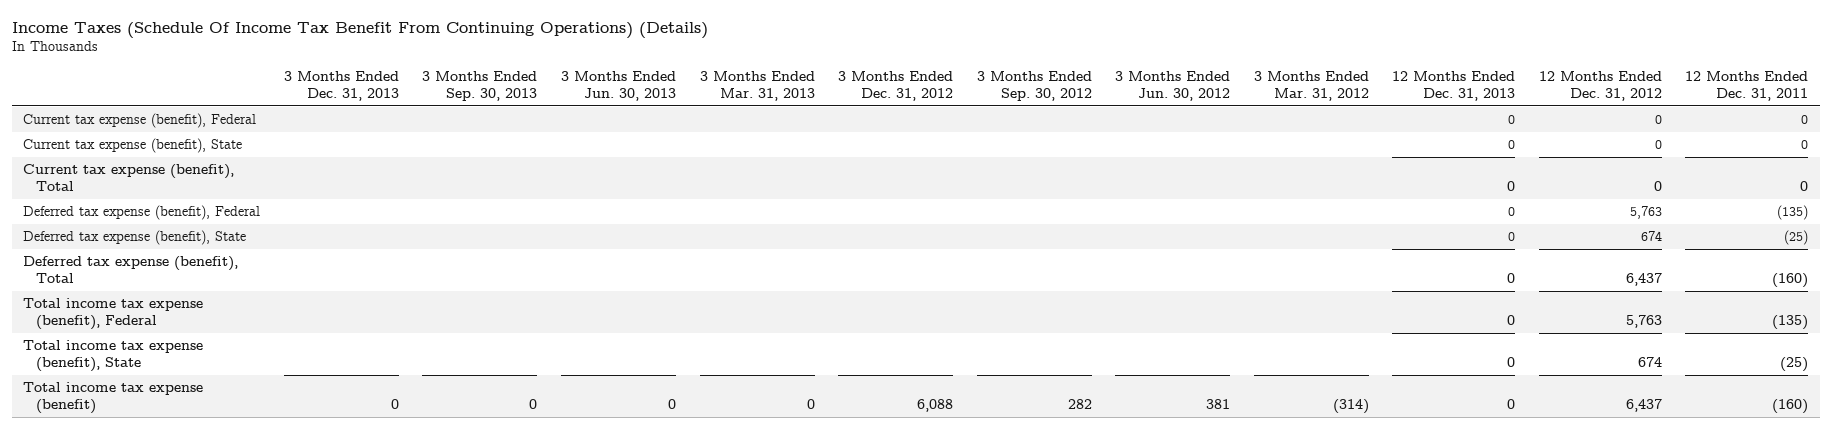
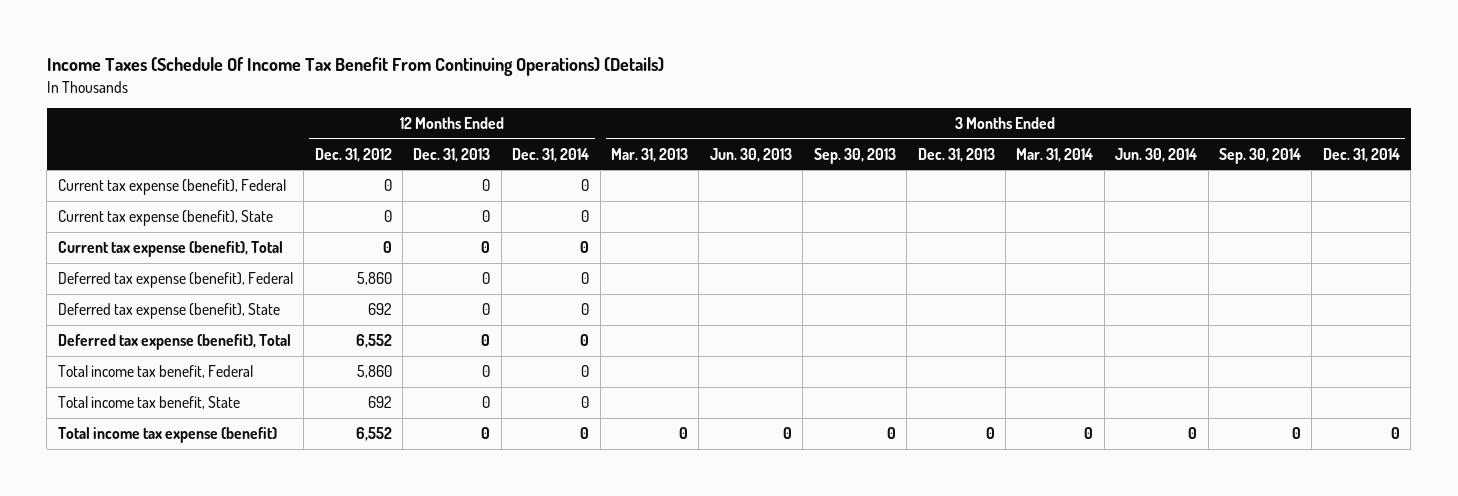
- | 3 Months Ended Dec. 31, 2013 | 3 Months Ended Sep. 30, 2013 | 3 Months Ended Jun. 30, 2013 | 3 Months Ended Mar. 31, 2013 | 3 Months Ended Dec. 31, 2012 | 3 Months Ended Sep. 30, 2012 | 3 Months Ended Jun. 30, 2012 | 3 Months Ended Mar. 31, 2012 | 12 Months Ended Dec. 31, 2013 | 12 Months Ended Dec. 31, 2012 | 12 Months Ended Dec. 31, 2011
+ | 12 Months Ended Dec. 31, 2012 | 12 Months Ended Dec. 31, 2013 | 12 Months Ended Dec. 31, 2014 | 3 Months Ended Mar. 31, 2013 | 3 Months Ended Jun. 30, 2013 | 3 Months Ended Sep. 30, 2013 | 3 Months Ended Dec. 31, 2013 | 3 Months Ended Mar. 31, 2014 | 3 Months Ended Jun. 30, 2014 | 3 Months Ended Sep. 30, 2014 | 3 Months Ended Dec. 31, 2014
- Deferred tax expense (benefit), Federal | | | | | | | | | 0 | 5,763 | (135)
- Deferred tax expense (benefit), State | | | | | | | | | 0 | 674 | (25)
- Deferred tax expense (benefit), Total | | | | | | | | | 0 | 6,437 | (160)
- Total income tax expense (benefit), Federal | | | | | | | | | 0 | 5,763 | (135)
- Total income tax expense (benefit), State | | | | | | | | | 0 | 674 | (25)
- Total income tax expense (benefit) | 0 | 0 | 0 | 0 | 6,088 | 282 | 381 | (314) | 0 | 6,437 | (160)
+ Deferred tax expense (benefit), Federal | 5,860 | 0 | 0 | | | | | | | |
+ Deferred tax expense (benefit), State | 692 | 0 | 0 | | | | | | | |
+ Deferred tax expense (benefit), Total | 6,552 | 0 | 0 | | | | | | | |
+ Total income tax benefit, Federal | 5,860 | 0 | 0 | | | | | | | |
+ Total income tax benefit, State | 692 | 0 | 0 | | | | | | | |
+ Total income tax expense (benefit) | 6,552 | 0 | 0 | 0 | 0 | 0 | 0 | 0 | 0 | 0 | 0

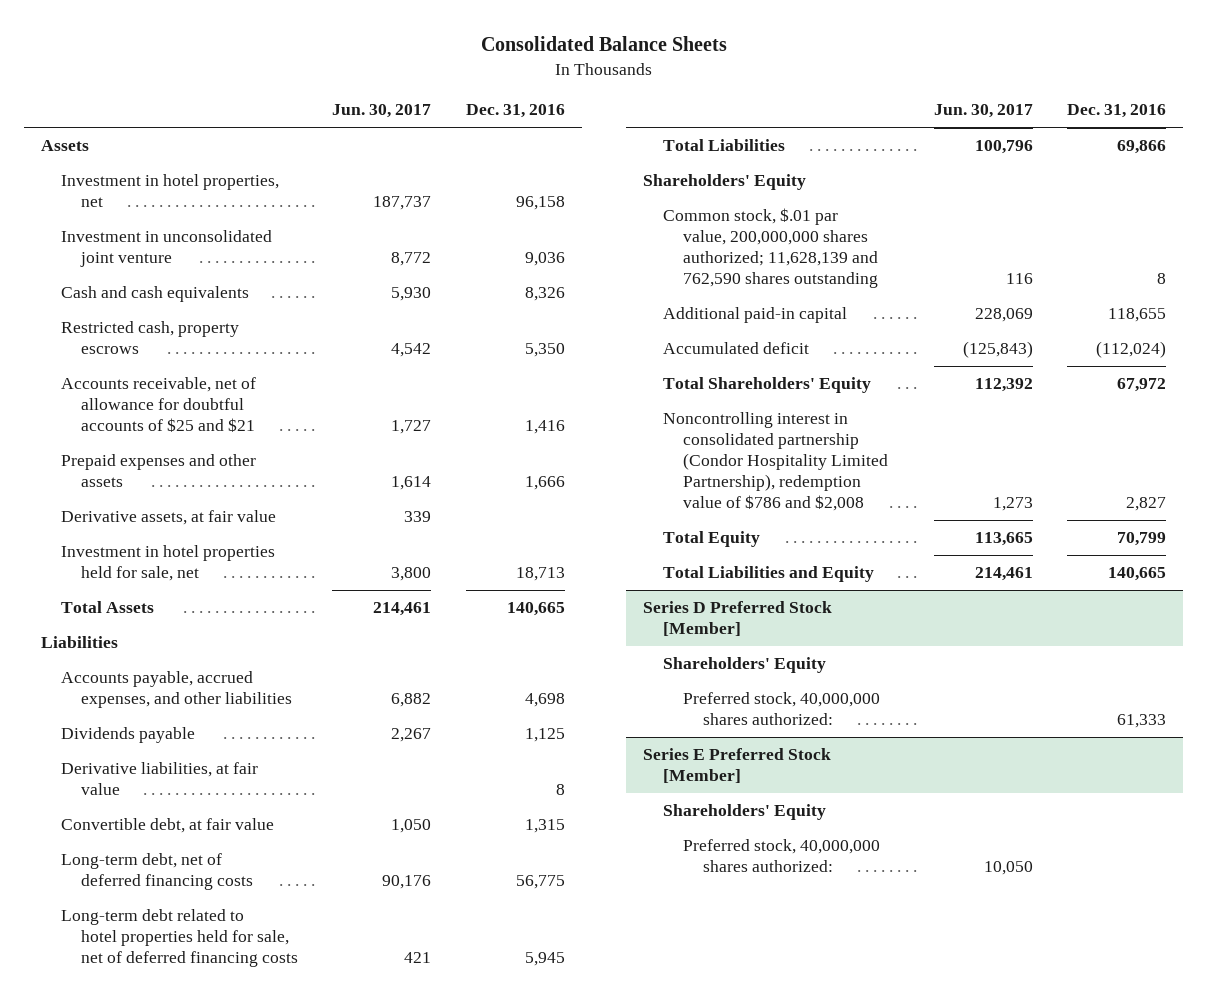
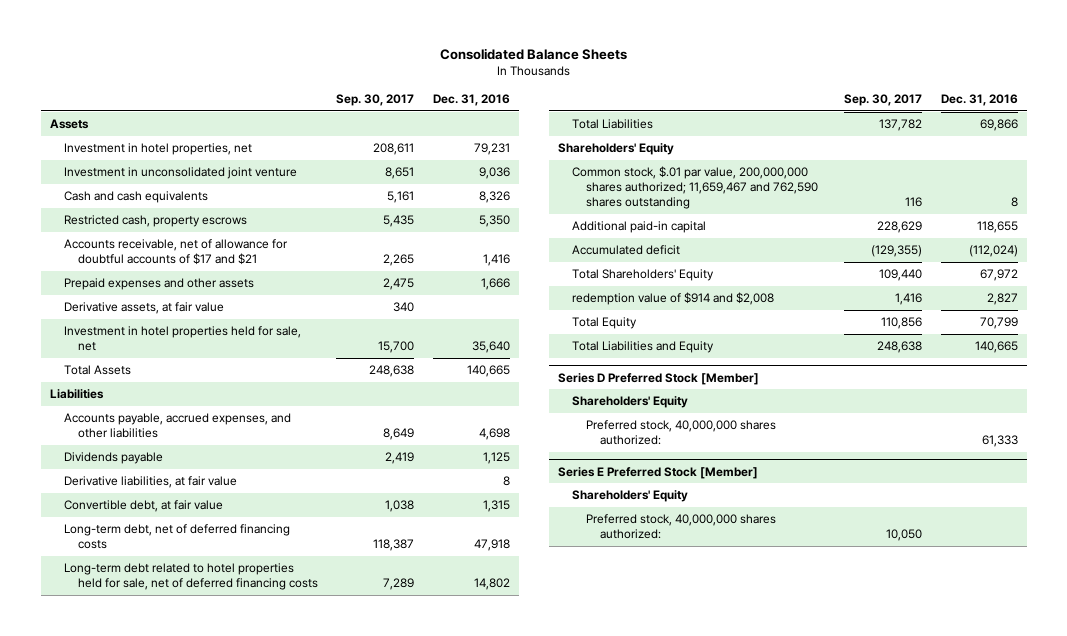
- | Jun. 30, 2017 | Dec. 31, 2016
+ | Sep. 30, 2017 | Dec. 31, 2016
- Investment in hotel properties, net | 187,737 | 96,158
+ Investment in hotel properties, net | 208,611 | 79,231
- Accounts receivable, net of allowance for doubtful accounts of $25 and $21 | 1,727 | 1,416
+ Accounts receivable, net of allowance for doubtful accounts of $17 and $21 | 2,265 | 1,416
- Investment in hotel properties held for sale, net | 3,800 | 18,713
+ Investment in hotel properties held for sale, net | 15,700 | 35,640
- Long-term debt, net of deferred financing costs | 90,176 | 56,775
- Long-term debt related to hotel properties held for sale, net of deferred financing costs | 421 | 5,945
+ Long-term debt, net of deferred financing costs | 118,387 | 47,918
+ Long-term debt related to hotel properties held for sale, net of deferred financing costs | 7,289 | 14,802
- Common stock, $.01 par value, 200,000,000 shares authorized; 11,628,139 and 762,590 shares outstanding | 116 | 8
+ Common stock, $.01 par value, 200,000,000 shares authorized; 11,659,467 and 762,590 shares outstanding | 116 | 8
- Noncontrolling interest in consolidated partnership (Condor Hospitality Limited Partnership), redemption value of $786 and $2,008 | 1,273 | 2,827
+ redemption value of $914 and $2,008 | 1,416 | 2,827

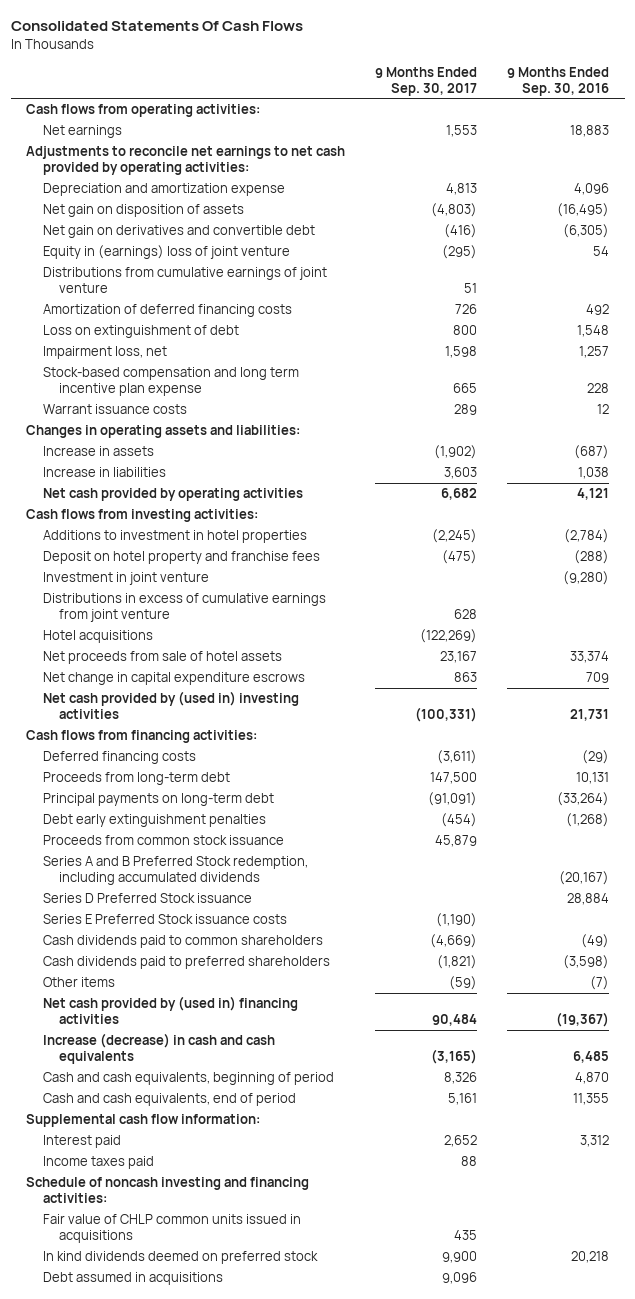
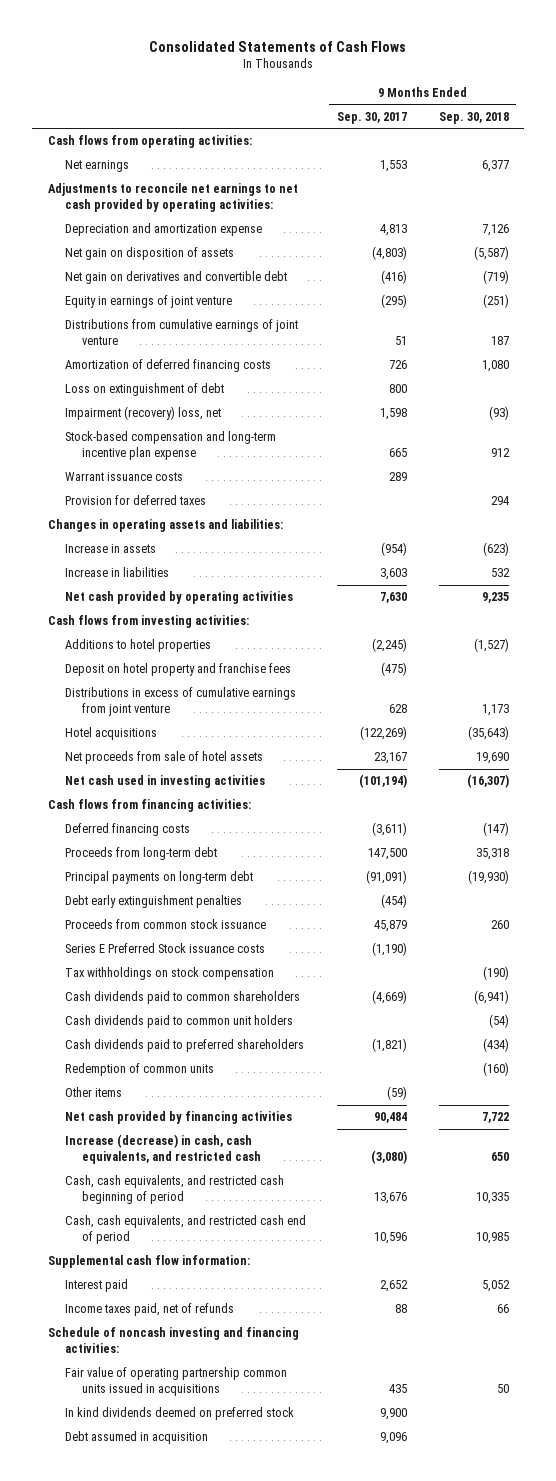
- Consolidated Statements Of Cash Flows
+ Consolidated Statements of Cash Flows
- | 9 Months Ended Sep. 30, 2017 | 9 Months Ended Sep. 30, 2016
+ | 9 Months Ended Sep. 30, 2017 | 9 Months Ended Sep. 30, 2018
- Equity in (earnings) loss of joint venture | (295) | 54
+ Equity in earnings of joint venture | (295) | (251)
- Impairment loss, net | 1,598 | 1,257
- Stock-based compensation and long term incentive plan expense | 665 | 228
+ Impairment (recovery) loss, net | 1,598 | (93)
+ Stock-based compensation and long-term incentive plan expense | 665 | 912
+ Provision for deferred taxes | | 294
- Increase in assets | (1,902) | (687)
+ Increase in assets | (954) | (623)
- Net cash provided by operating activities | 6,682 | 4,121
+ Net cash provided by operating activities | 7,630 | 9,235
- Additions to investment in hotel properties | (2,245) | (2,784)
+ Additions to hotel properties | (2,245) | (1,527)
- Investment in joint venture | | (9,280)
- Net change in capital expenditure escrows | 863 | 709
- Net cash provided by (used in) investing activities | (100,331) | 21,731
+ Net cash used in investing activities | (101,194) | (16,307)
- Series A and B Preferred Stock redemption, including accumulated dividends | | (20,167)
- Series D Preferred Stock issuance | | 28,884
+ Tax withholdings on stock compensation | | (190)
+ Cash dividends paid to common unit holders | | (54)
+ Redemption of common units | | (160)
- Net cash provided by (used in) financing activities | 90,484 | (19,367)
- Increase (decrease) in cash and cash equivalents | (3,165) | 6,485
- Cash and cash equivalents, beginning of period | 8,326 | 4,870
- Cash and cash equivalents, end of period | 5,161 | 11,355
+ Net cash provided by financing activities | 90,484 | 7,722
+ Increase (decrease) in cash, cash equivalents, and restricted cash | (3,080) | 650
+ Cash, cash equivalents, and restricted cash beginning of period | 13,676 | 10,335
+ Cash, cash equivalents, and restricted cash end of period | 10,596 | 10,985
- Income taxes paid | 88 |
+ Income taxes paid, net of refunds | 88 | 66
- Fair value of CHLP common units issued in acquisitions | 435 |
+ Fair value of operating partnership common units issued in acquisitions | 435 | 50
- Debt assumed in acquisitions | 9,096 |
+ Debt assumed in acquisition | 9,096 |

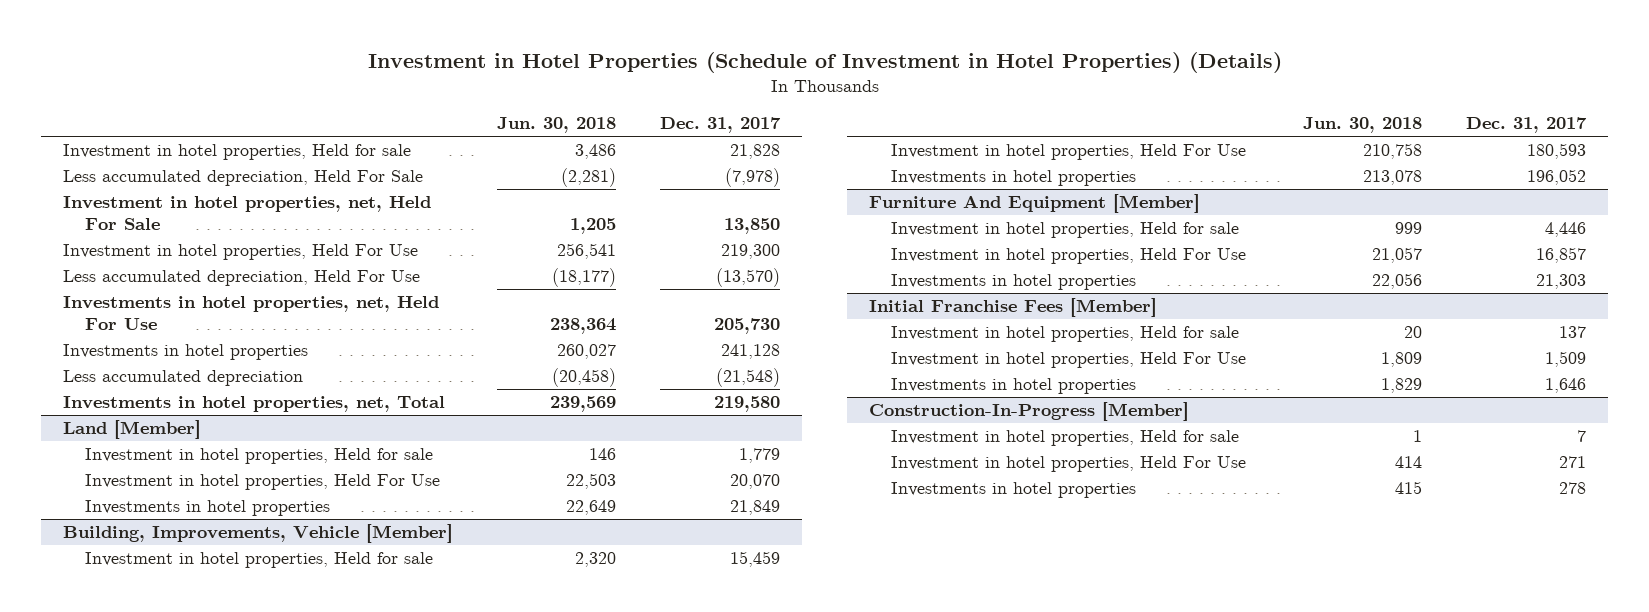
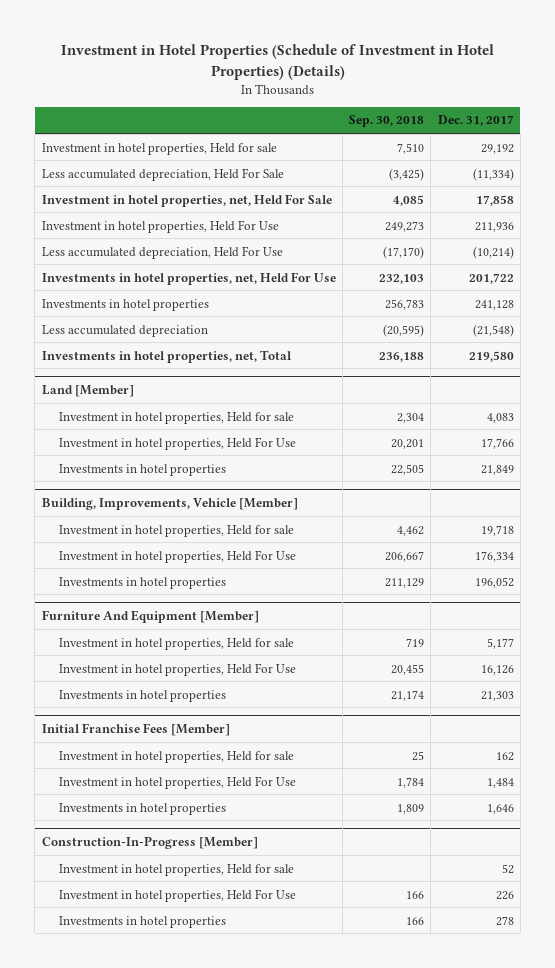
- | Jun. 30, 2018 | Dec. 31, 2017
+ | Sep. 30, 2018 | Dec. 31, 2017
- Investment in hotel properties, Held for sale | 3,486 | 21,828
- Less accumulated depreciation, Held For Sale | (2,281) | (7,978)
- Investment in hotel properties, net, Held For Sale | 1,205 | 13,850
- Investment in hotel properties, Held For Use | 256,541 | 219,300
- Less accumulated depreciation, Held For Use | (18,177) | (13,570)
- Investments in hotel properties, net, Held For Use | 238,364 | 205,730
+ Investment in hotel properties, Held for sale | 7,510 | 29,192
+ Less accumulated depreciation, Held For Sale | (3,425) | (11,334)
+ Investment in hotel properties, net, Held For Sale | 4,085 | 17,858
+ Investment in hotel properties, Held For Use | 249,273 | 211,936
+ Less accumulated depreciation, Held For Use | (17,170) | (10,214)
+ Investments in hotel properties, net, Held For Use | 232,103 | 201,722
@ Land [Member]
- Investment in hotel properties, Held for sale | 146 | 1,779
- Investment in hotel properties, Held For Use | 22,503 | 20,070
+ Investment in hotel properties, Held for sale | 2,304 | 4,083
+ Investment in hotel properties, Held For Use | 20,201 | 17,766
@ Building, Improvements, Vehicle [Member]
- Investment in hotel properties, Held for sale | 2,320 | 15,459
- Investment in hotel properties, Held For Use | 210,758 | 180,593
+ Investment in hotel properties, Held for sale | 4,462 | 19,718
+ Investment in hotel properties, Held For Use | 206,667 | 176,334
@ Furniture And Equipment [Member]
- Investment in hotel properties, Held for sale | 999 | 4,446
- Investment in hotel properties, Held For Use | 21,057 | 16,857
+ Investment in hotel properties, Held for sale | 719 | 5,177
+ Investment in hotel properties, Held For Use | 20,455 | 16,126
@ Initial Franchise Fees [Member]
- Investment in hotel properties, Held for sale | 20 | 137
- Investment in hotel properties, Held For Use | 1,809 | 1,509
+ Investment in hotel properties, Held for sale | 25 | 162
+ Investment in hotel properties, Held For Use | 1,784 | 1,484
@ Construction-In-Progress [Member]
- Investment in hotel properties, Held for sale | 1 | 7
- Investment in hotel properties, Held For Use | 414 | 271
+ Investment in hotel properties, Held for sale | | 52
+ Investment in hotel properties, Held For Use | 166 | 226

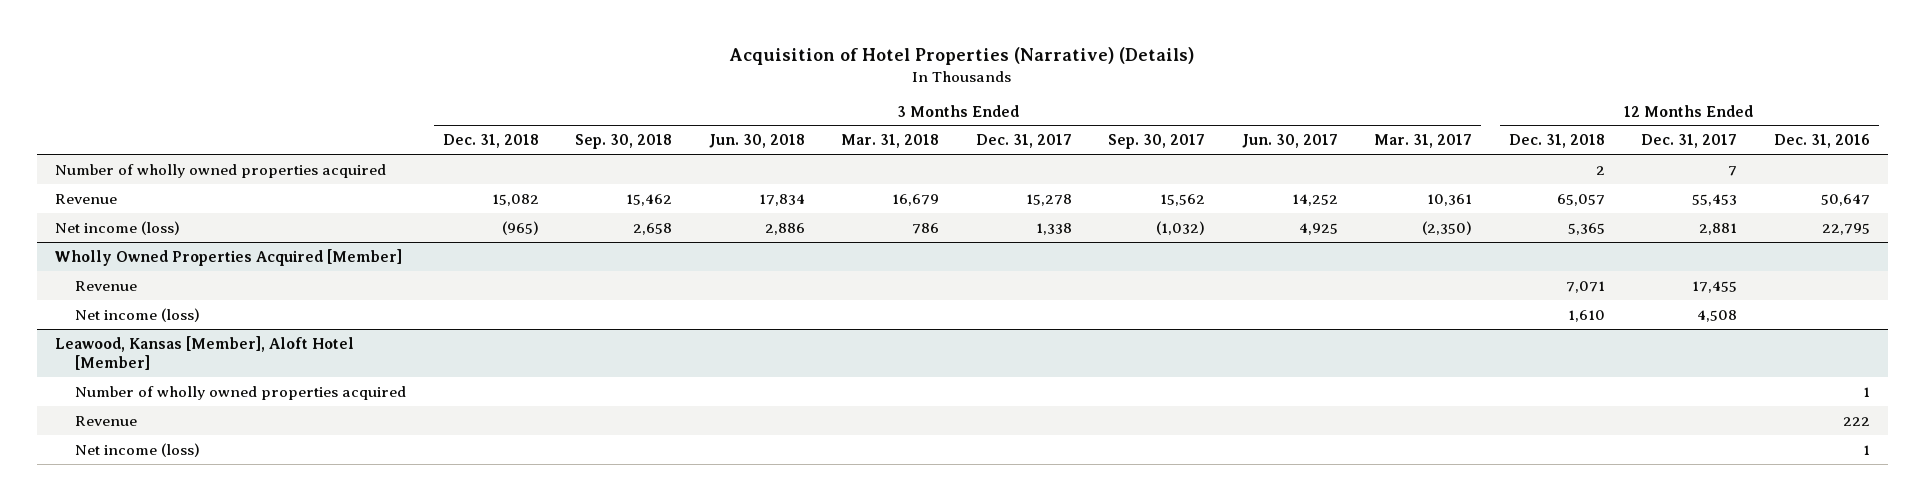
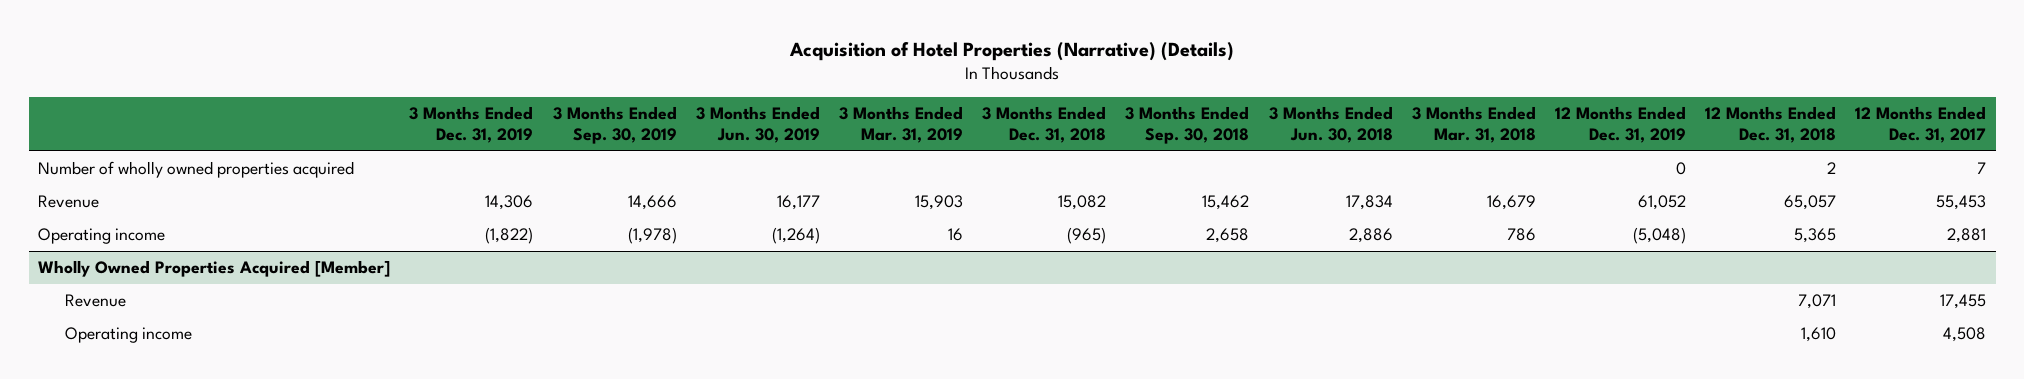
- | 3 Months Ended Dec. 31, 2018 | 3 Months Ended Sep. 30, 2018 | 3 Months Ended Jun. 30, 2018 | 3 Months Ended Mar. 31, 2018 | 3 Months Ended Dec. 31, 2017 | 3 Months Ended Sep. 30, 2017 | 3 Months Ended Jun. 30, 2017 | 3 Months Ended Mar. 31, 2017 | 12 Months Ended Dec. 31, 2018 | 12 Months Ended Dec. 31, 2017 | 12 Months Ended Dec. 31, 2016
+ | 3 Months Ended Dec. 31, 2019 | 3 Months Ended Sep. 30, 2019 | 3 Months Ended Jun. 30, 2019 | 3 Months Ended Mar. 31, 2019 | 3 Months Ended Dec. 31, 2018 | 3 Months Ended Sep. 30, 2018 | 3 Months Ended Jun. 30, 2018 | 3 Months Ended Mar. 31, 2018 | 12 Months Ended Dec. 31, 2019 | 12 Months Ended Dec. 31, 2018 | 12 Months Ended Dec. 31, 2017
- Net income (loss) | (965) | 2,658 | 2,886 | 786 | 1,338 | (1,032) | 4,925 | (2,350) | 5,365 | 2,881 | 22,795
+ Operating income | (1,822) | (1,978) | (1,264) | 16 | (965) | 2,658 | 2,886 | 786 | (5,048) | 5,365 | 2,881
@ Wholly Owned Properties Acquired [Member]
- Net income (loss) | | | | | | | | | 1,610 | 4,508 |
- Leawood, Kansas [Member], Aloft Hotel [Member]
- Number of wholly owned properties acquired | | | | | | | | | | | 1
- Revenue | | | | | | | | | | | 222
- Net income (loss) | | | | | | | | | | | 1
@ Wholly Owned Properties Acquired [Member]
+ Operating income | | | | | | | | | | 1,610 | 4,508

